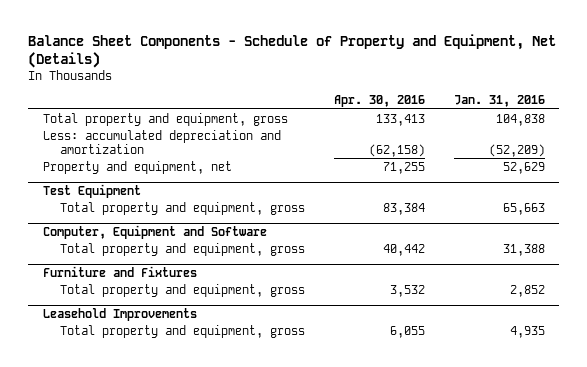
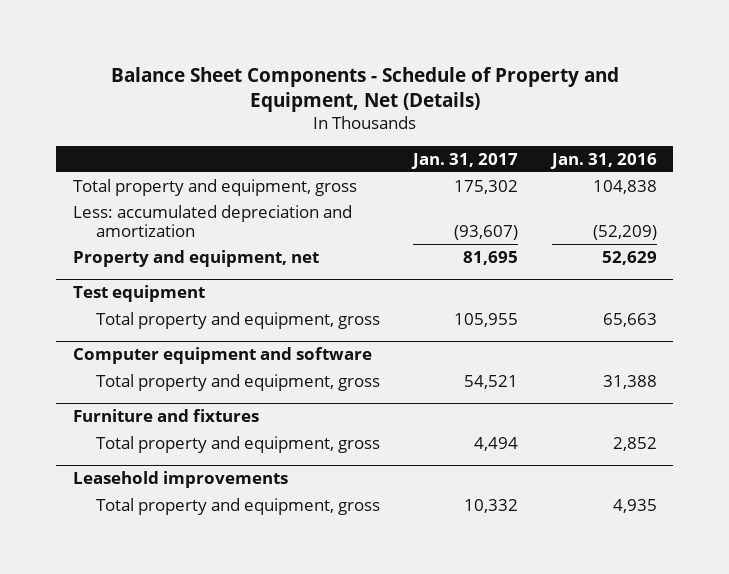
- | Apr. 30, 2016 | Jan. 31, 2016
+ | Jan. 31, 2017 | Jan. 31, 2016
- Test Equipment
+ Test equipment
- Computer, Equipment and Software
+ Computer equipment and software
- Furniture and Fixtures
+ Furniture and fixtures
- Leasehold Improvements
+ Leasehold improvements

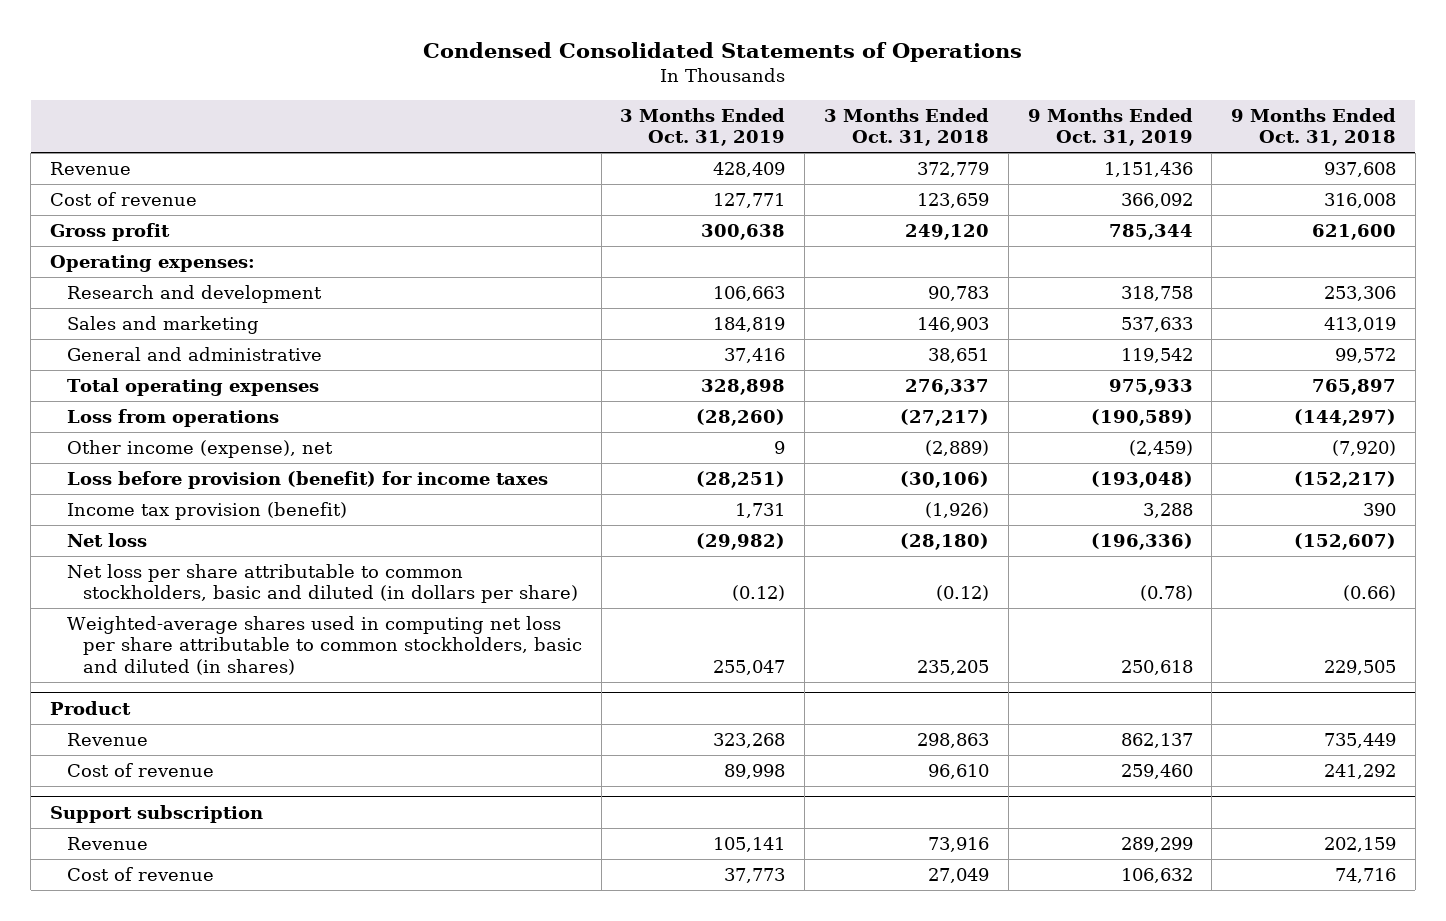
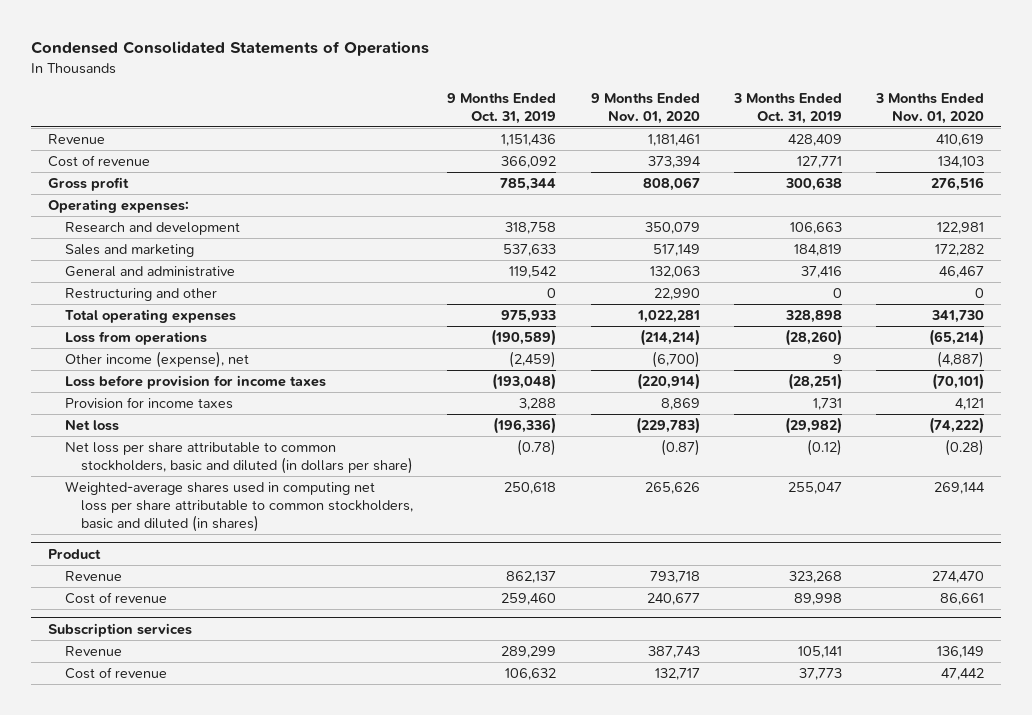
- | 3 Months Ended Oct. 31, 2019 | 3 Months Ended Oct. 31, 2018 | 9 Months Ended Oct. 31, 2019 | 9 Months Ended Oct. 31, 2018
+ | 9 Months Ended Oct. 31, 2019 | 9 Months Ended Nov. 01, 2020 | 3 Months Ended Oct. 31, 2019 | 3 Months Ended Nov. 01, 2020
+ Restructuring and other | 0 | 22,990 | 0 | 0
- Loss before provision (benefit) for income taxes | (28,251) | (30,106) | (193,048) | (152,217)
- Income tax provision (benefit) | 1,731 | (1,926) | 3,288 | 390
+ Loss before provision for income taxes | (193,048) | (220,914) | (28,251) | (70,101)
+ Provision for income taxes | 3,288 | 8,869 | 1,731 | 4,121
- Support subscription
+ Subscription services

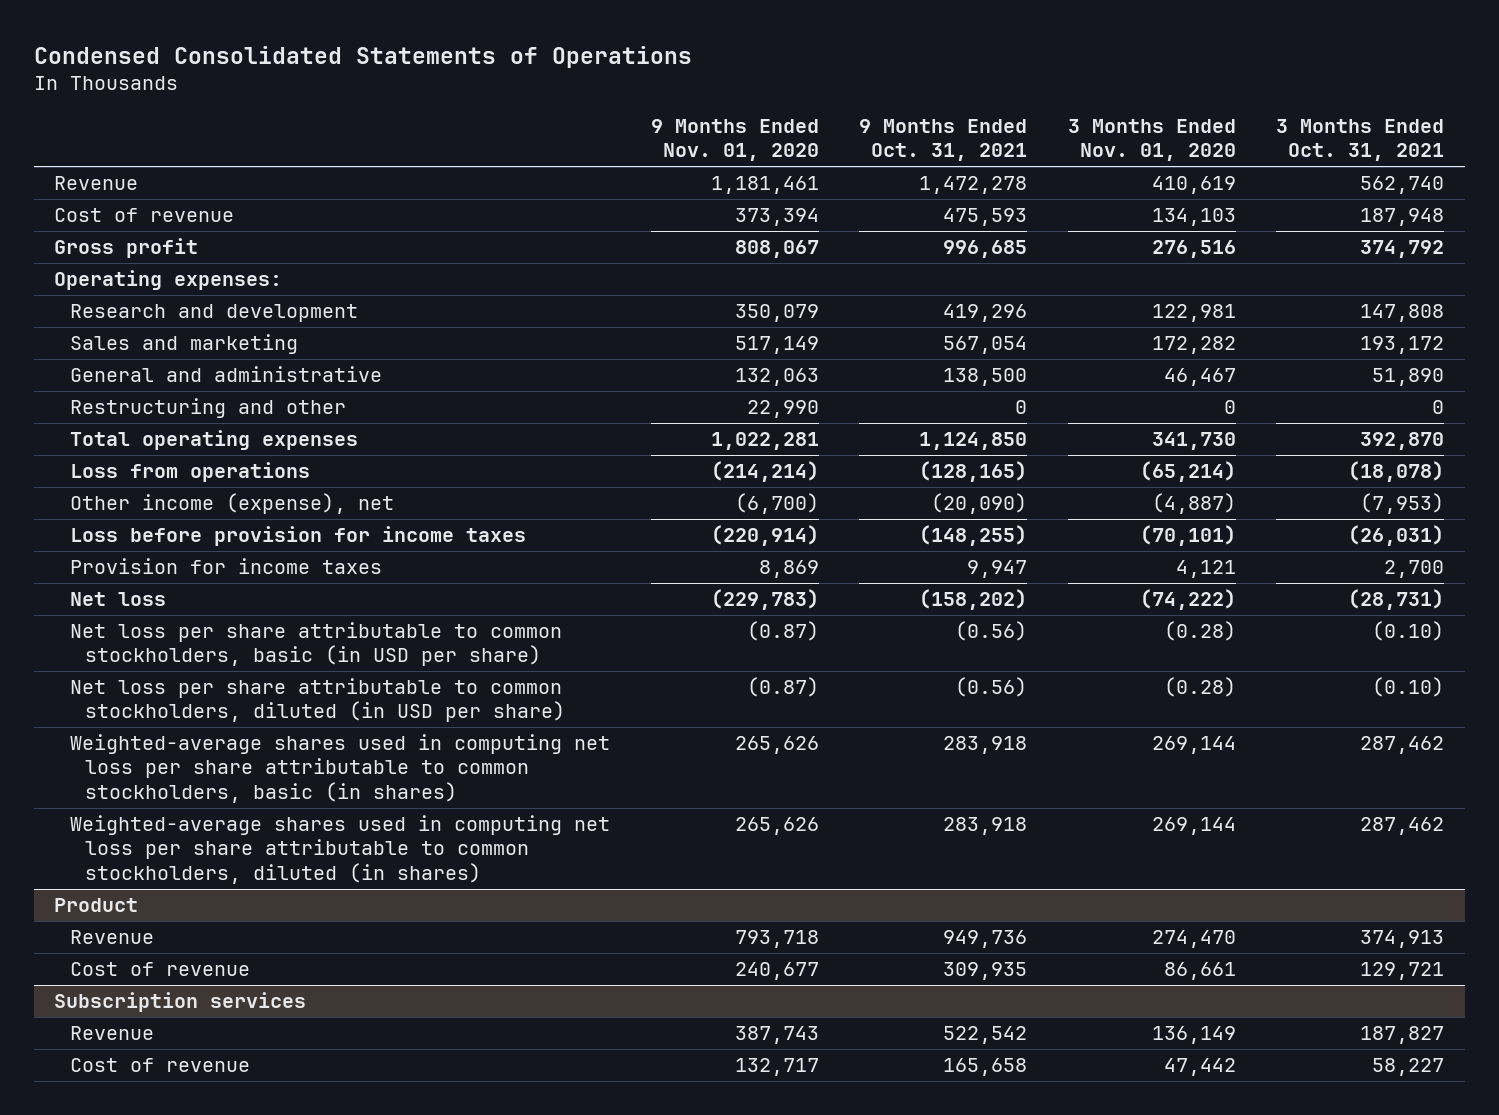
- | 9 Months Ended Oct. 31, 2019 | 9 Months Ended Nov. 01, 2020 | 3 Months Ended Oct. 31, 2019 | 3 Months Ended Nov. 01, 2020
+ | 9 Months Ended Nov. 01, 2020 | 9 Months Ended Oct. 31, 2021 | 3 Months Ended Nov. 01, 2020 | 3 Months Ended Oct. 31, 2021
- Net loss per share attributable to common stockholders, basic and diluted (in dollars per share) | (0.78) | (0.87) | (0.12) | (0.28)
- Weighted-average shares used in computing net loss per share attributable to common stockholders, basic and diluted (in shares) | 250,618 | 265,626 | 255,047 | 269,144
+ Net loss per share attributable to common stockholders, basic (in USD per share) | (0.87) | (0.56) | (0.28) | (0.10)
+ Net loss per share attributable to common stockholders, diluted (in USD per share) | (0.87) | (0.56) | (0.28) | (0.10)
+ Weighted-average shares used in computing net loss per share attributable to common stockholders, basic (in shares) | 265,626 | 283,918 | 269,144 | 287,462
+ Weighted-average shares used in computing net loss per share attributable to common stockholders, diluted (in shares) | 265,626 | 283,918 | 269,144 | 287,462

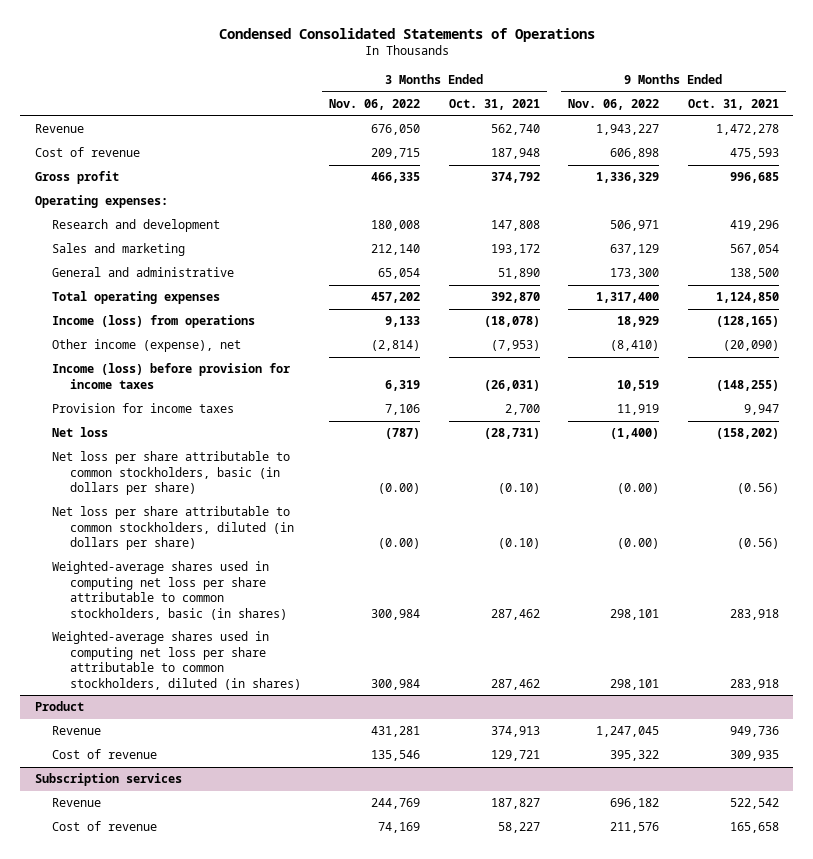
- | 9 Months Ended Nov. 01, 2020 | 9 Months Ended Oct. 31, 2021 | 3 Months Ended Nov. 01, 2020 | 3 Months Ended Oct. 31, 2021
+ | 3 Months Ended Nov. 06, 2022 | 3 Months Ended Oct. 31, 2021 | 9 Months Ended Nov. 06, 2022 | 9 Months Ended Oct. 31, 2021
- Restructuring and other | 22,990 | 0 | 0 | 0
- Loss from operations | (214,214) | (128,165) | (65,214) | (18,078)
+ Income (loss) from operations | 9,133 | (18,078) | 18,929 | (128,165)
- Loss before provision for income taxes | (220,914) | (148,255) | (70,101) | (26,031)
+ Income (loss) before provision for income taxes | 6,319 | (26,031) | 10,519 | (148,255)
- Net loss per share attributable to common stockholders, basic (in USD per share) | (0.87) | (0.56) | (0.28) | (0.10)
- Net loss per share attributable to common stockholders, diluted (in USD per share) | (0.87) | (0.56) | (0.28) | (0.10)
+ Net loss per share attributable to common stockholders, basic (in dollars per share) | (0.00) | (0.10) | (0.00) | (0.56)
+ Net loss per share attributable to common stockholders, diluted (in dollars per share) | (0.00) | (0.10) | (0.00) | (0.56)

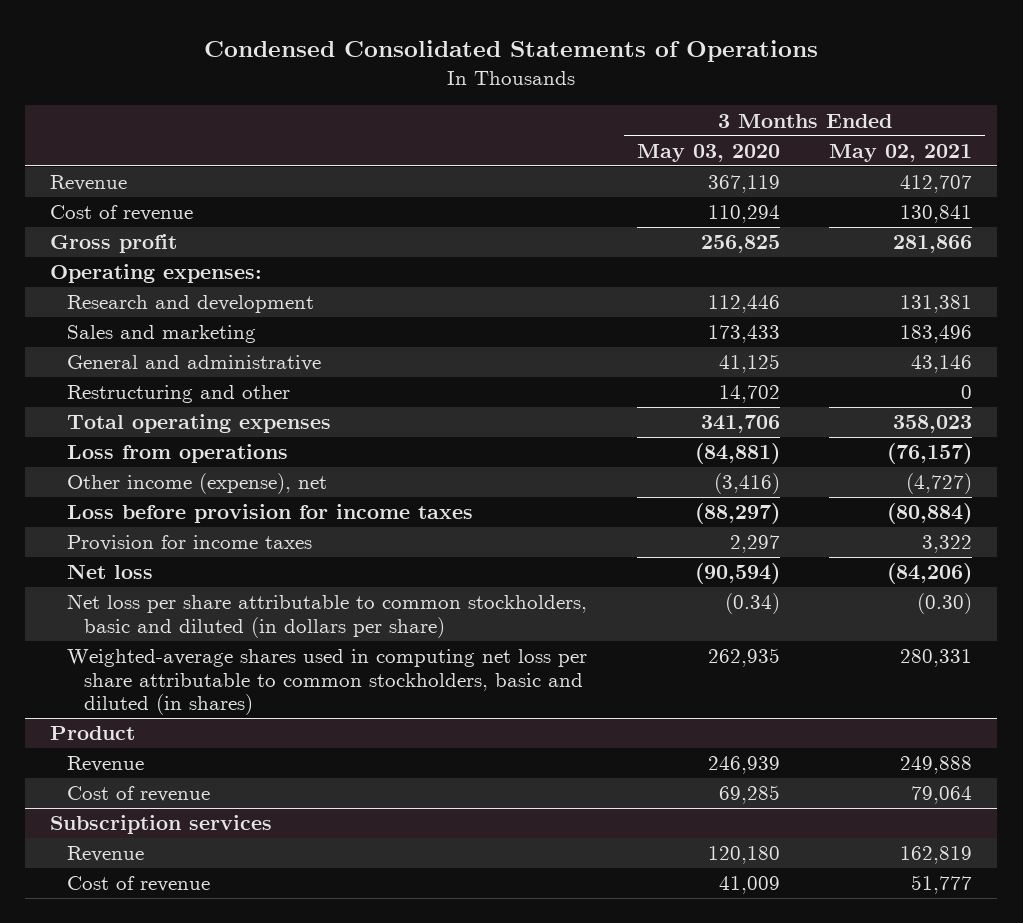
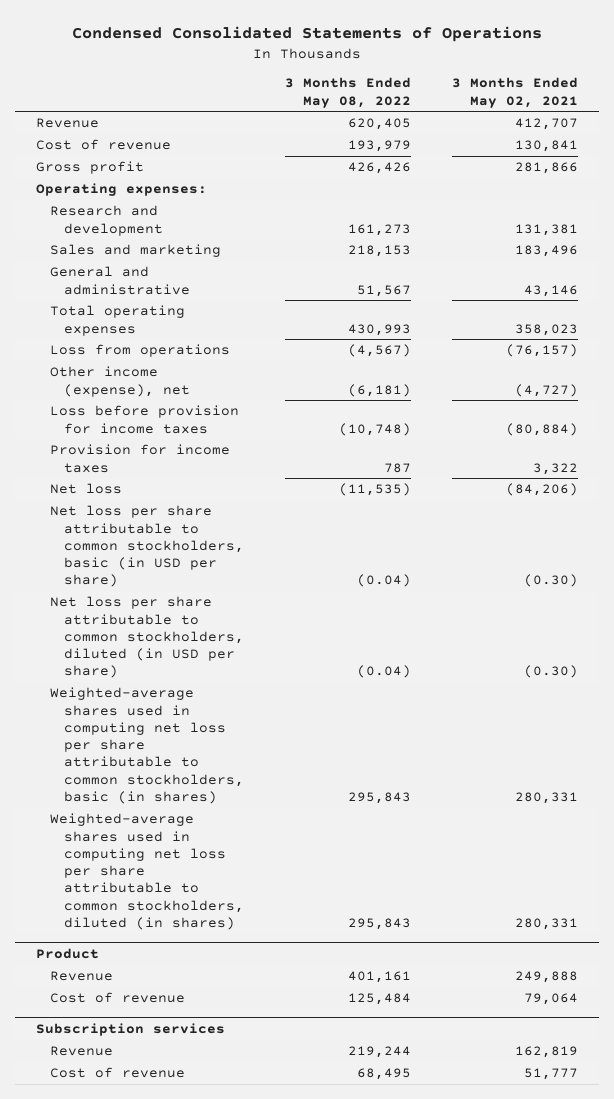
- | 3 Months Ended May 03, 2020 | 3 Months Ended May 02, 2021
+ | 3 Months Ended May 08, 2022 | 3 Months Ended May 02, 2021
- Restructuring and other | 14,702 | 0
- Net loss per share attributable to common stockholders, basic and diluted (in dollars per share) | (0.34) | (0.30)
- Weighted-average shares used in computing net loss per share attributable to common stockholders, basic and diluted (in shares) | 262,935 | 280,331
+ Net loss per share attributable to common stockholders, basic (in USD per share) | (0.04) | (0.30)
+ Net loss per share attributable to common stockholders, diluted (in USD per share) | (0.04) | (0.30)
+ Weighted-average shares used in computing net loss per share attributable to common stockholders, basic (in shares) | 295,843 | 280,331
+ Weighted-average shares used in computing net loss per share attributable to common stockholders, diluted (in shares) | 295,843 | 280,331

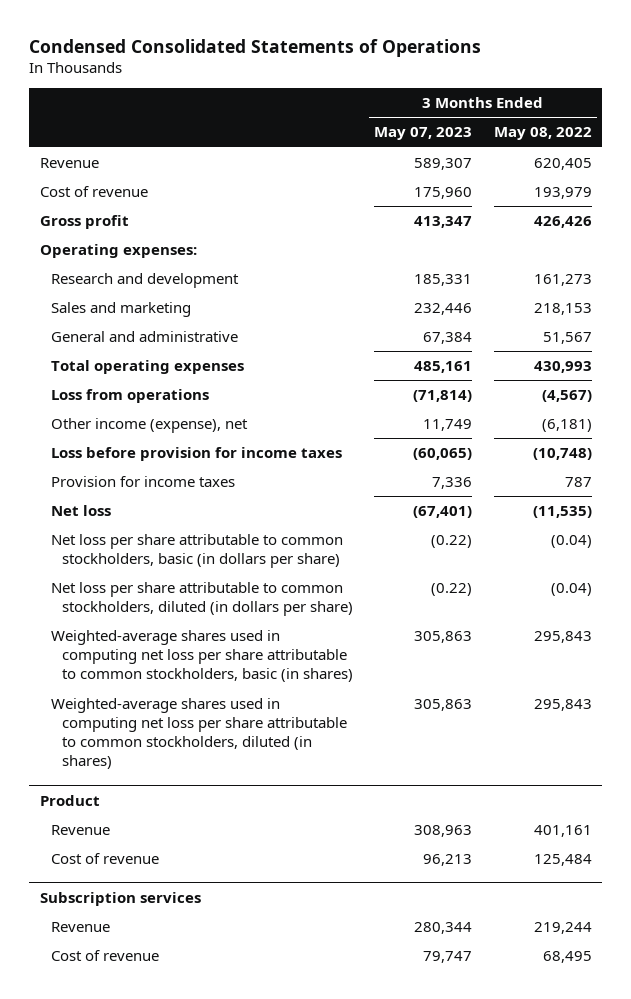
- | 3 Months Ended May 08, 2022 | 3 Months Ended May 02, 2021
+ | 3 Months Ended May 07, 2023 | 3 Months Ended May 08, 2022
- Net loss per share attributable to common stockholders, basic (in USD per share) | (0.04) | (0.30)
- Net loss per share attributable to common stockholders, diluted (in USD per share) | (0.04) | (0.30)
+ Net loss per share attributable to common stockholders, basic (in dollars per share) | (0.22) | (0.04)
+ Net loss per share attributable to common stockholders, diluted (in dollars per share) | (0.22) | (0.04)

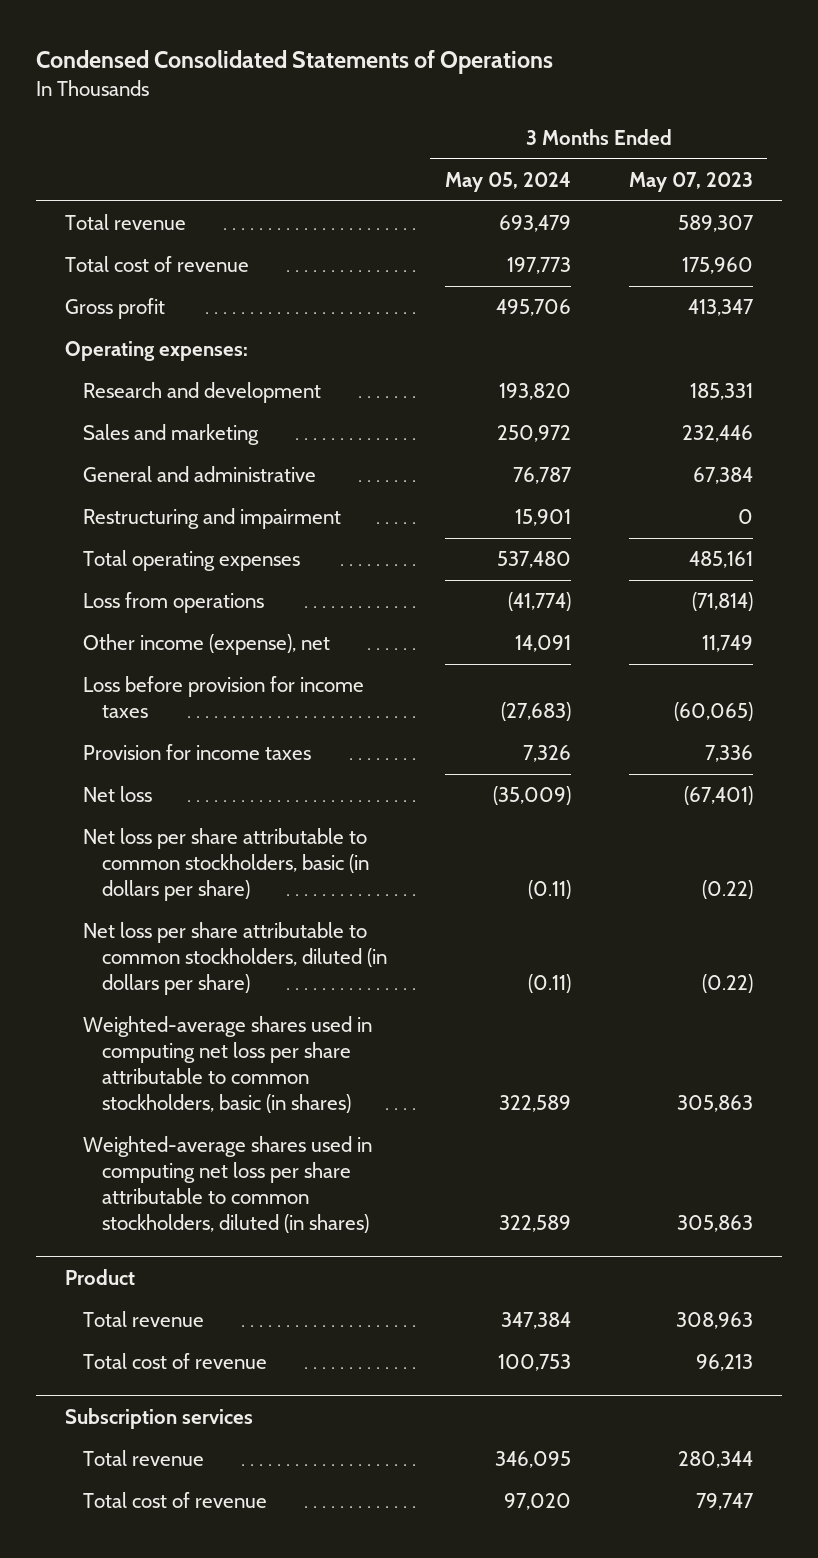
- | 3 Months Ended May 07, 2023 | 3 Months Ended May 08, 2022
+ | 3 Months Ended May 05, 2024 | 3 Months Ended May 07, 2023
- Revenue | 589,307 | 620,405
- Cost of revenue | 175,960 | 193,979
+ Total revenue | 693,479 | 589,307
+ Total cost of revenue | 197,773 | 175,960
+ Restructuring and impairment | 15,901 | 0
@ Product
- Revenue | 308,963 | 401,161
- Cost of revenue | 96,213 | 125,484
+ Total revenue | 347,384 | 308,963
+ Total cost of revenue | 100,753 | 96,213
@ Subscription services
- Revenue | 280,344 | 219,244
- Cost of revenue | 79,747 | 68,495
+ Total revenue | 346,095 | 280,344
+ Total cost of revenue | 97,020 | 79,747

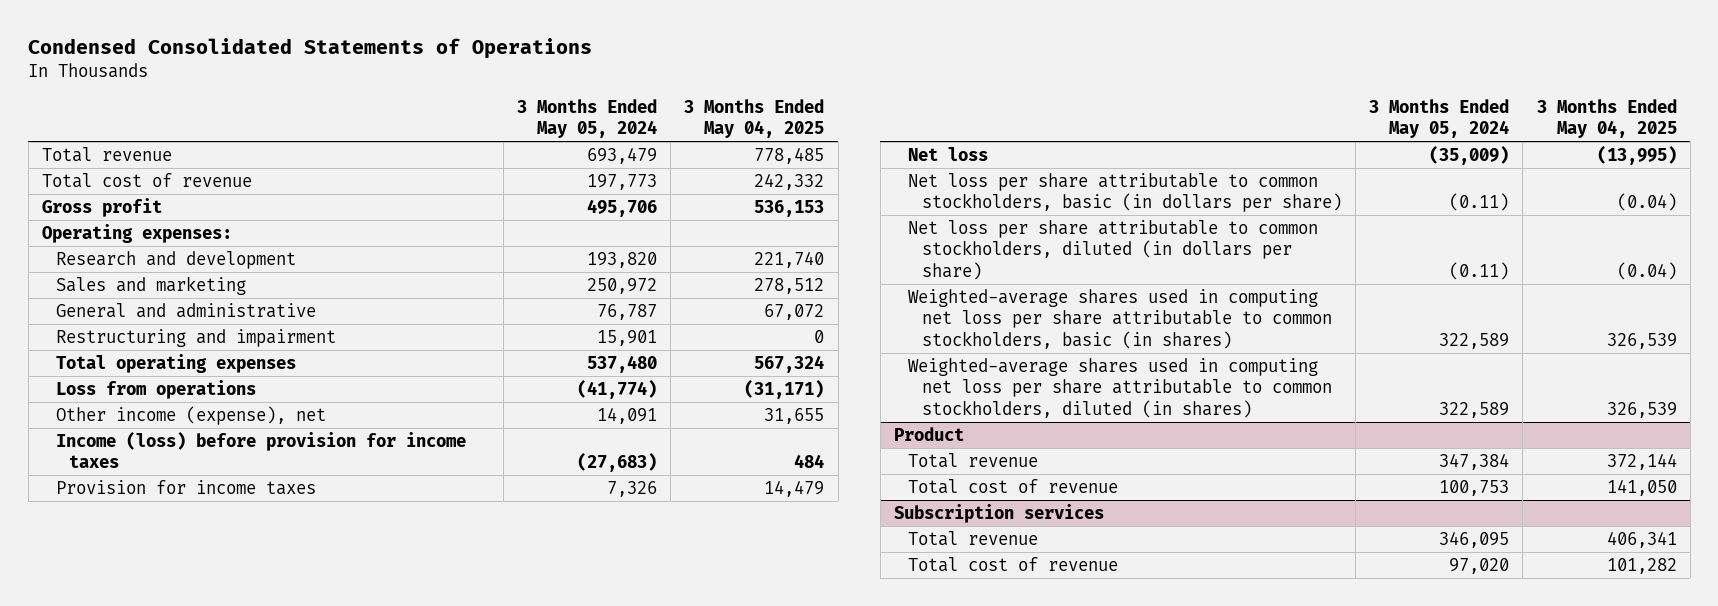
- | 3 Months Ended May 05, 2024 | 3 Months Ended May 07, 2023
+ | 3 Months Ended May 05, 2024 | 3 Months Ended May 04, 2025
- Loss before provision for income taxes | (27,683) | (60,065)
+ Income (loss) before provision for income taxes | (27,683) | 484

